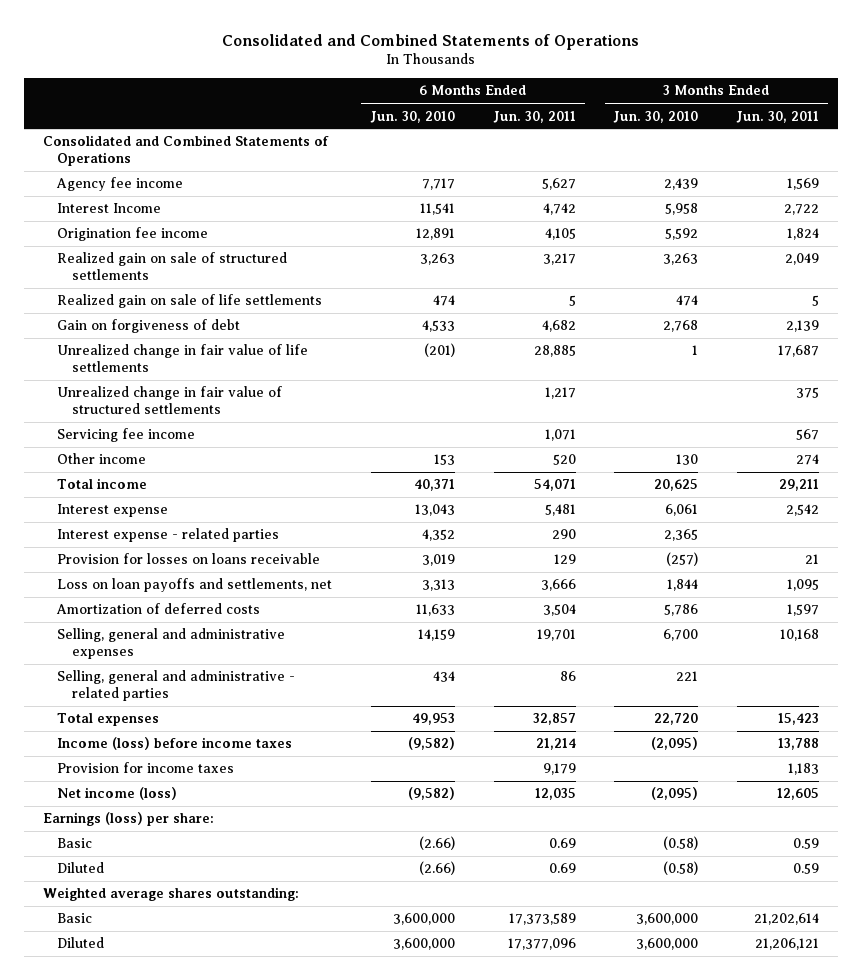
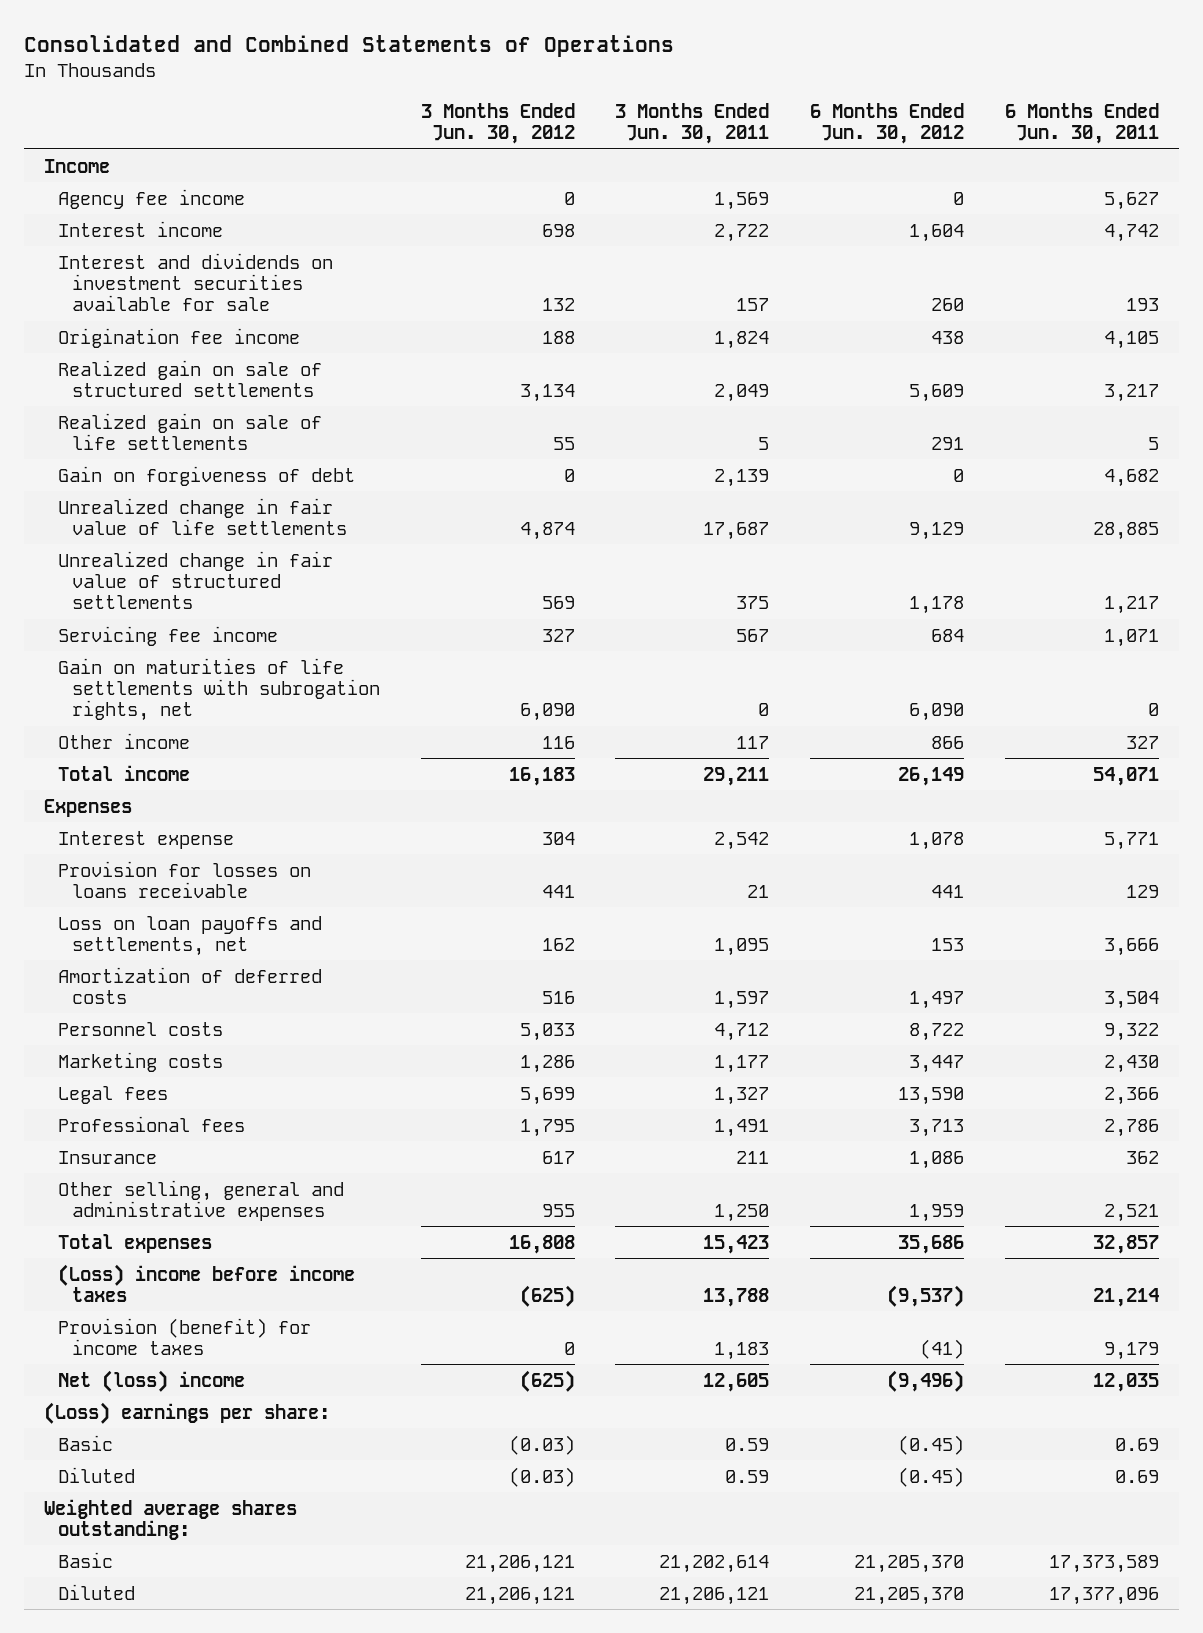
- | 6 Months Ended Jun. 30, 2010 | 6 Months Ended Jun. 30, 2011 | 3 Months Ended Jun. 30, 2010 | 3 Months Ended Jun. 30, 2011
+ | 3 Months Ended Jun. 30, 2012 | 3 Months Ended Jun. 30, 2011 | 6 Months Ended Jun. 30, 2012 | 6 Months Ended Jun. 30, 2011
- Consolidated and Combined Statements of Operations
+ Income
- Interest Income | 11,541 | 4,742 | 5,958 | 2,722
+ Interest income | 698 | 2,722 | 1,604 | 4,742
+ Interest and dividends on investment securities available for sale | 132 | 157 | 260 | 193
- Other income | 153 | 520 | 130 | 274
+ Gain on maturities of life settlements with subrogation rights, net | 6,090 | 0 | 6,090 | 0
+ Other income | 116 | 117 | 866 | 327
- Interest expense | 13,043 | 5,481 | 6,061 | 2,542
- Interest expense - related parties | 4,352 | 290 | 2,365 |
+ Expenses
+ Interest expense | 304 | 2,542 | 1,078 | 5,771
- Selling, general and administrative expenses | 14,159 | 19,701 | 6,700 | 10,168
- Selling, general and administrative - related parties | 434 | 86 | 221 |
+ Personnel costs | 5,033 | 4,712 | 8,722 | 9,322
+ Marketing costs | 1,286 | 1,177 | 3,447 | 2,430
+ Legal fees | 5,699 | 1,327 | 13,590 | 2,366
+ Professional fees | 1,795 | 1,491 | 3,713 | 2,786
+ Insurance | 617 | 211 | 1,086 | 362
+ Other selling, general and administrative expenses | 955 | 1,250 | 1,959 | 2,521
- Income (loss) before income taxes | (9,582) | 21,214 | (2,095) | 13,788
- Provision for income taxes | | 9,179 | | 1,183
- Net income (loss) | (9,582) | 12,035 | (2,095) | 12,605
- Earnings (loss) per share:
+ (Loss) income before income taxes | (625) | 13,788 | (9,537) | 21,214
+ Provision (benefit) for income taxes | 0 | 1,183 | (41) | 9,179
+ Net (loss) income | (625) | 12,605 | (9,496) | 12,035
+ (Loss) earnings per share:

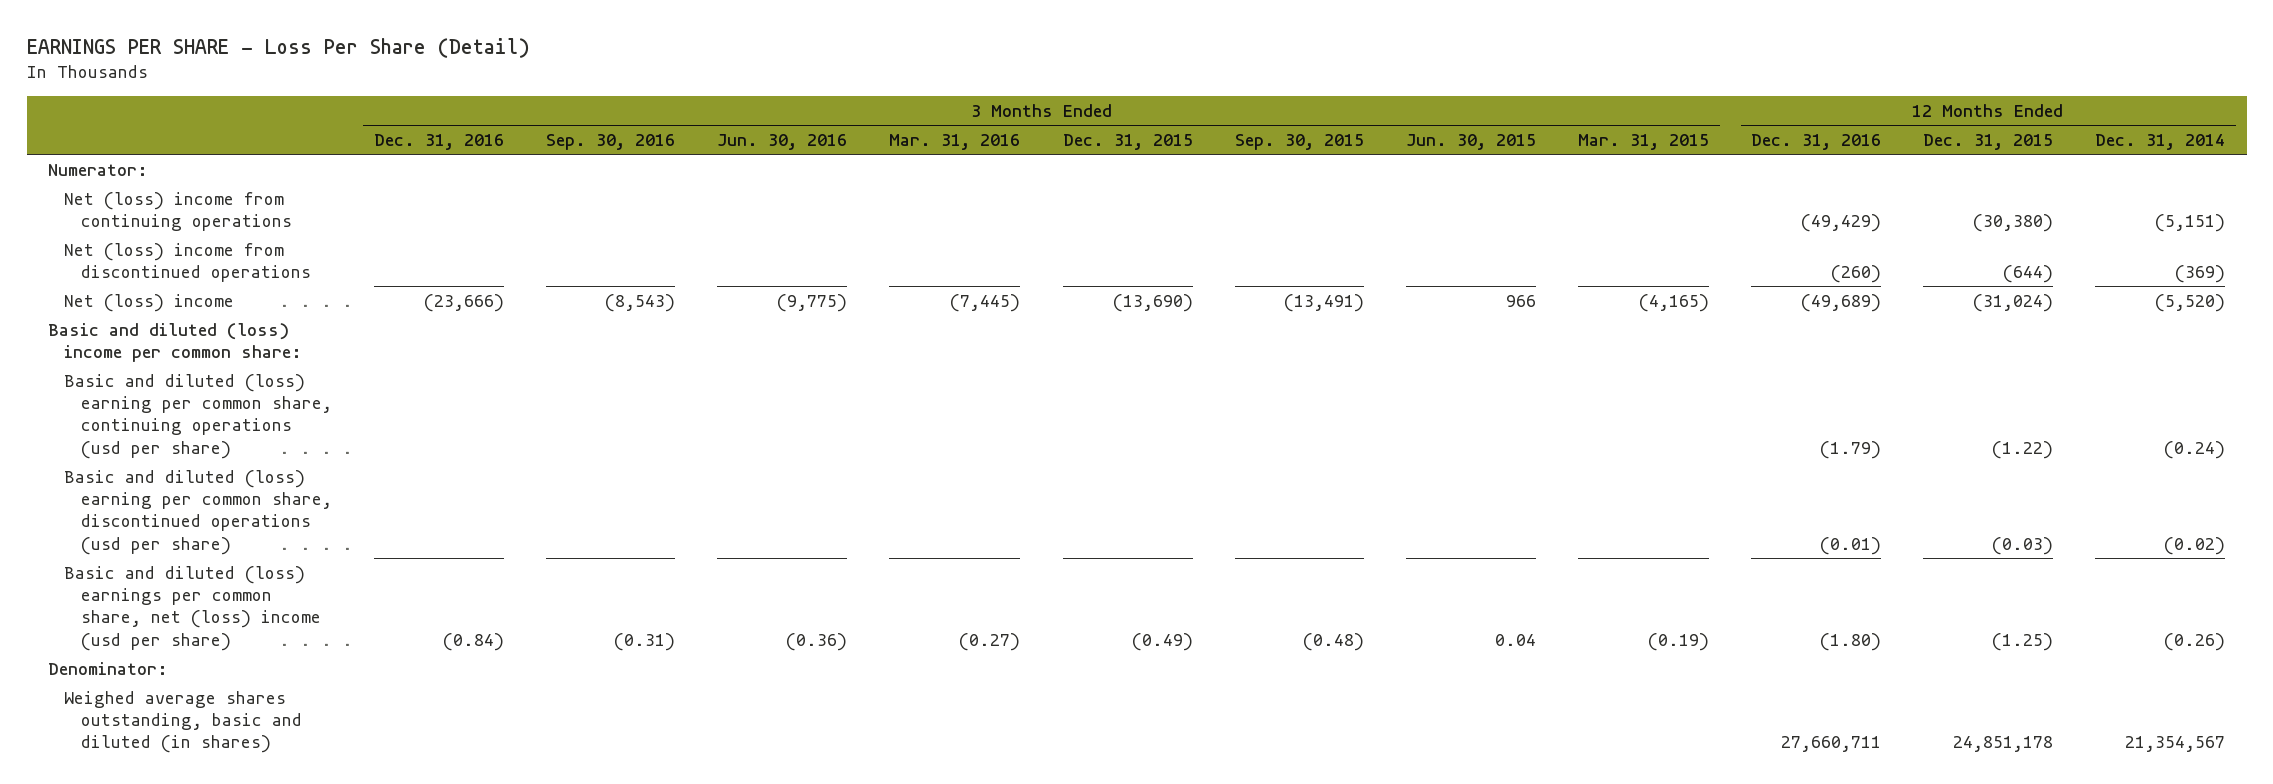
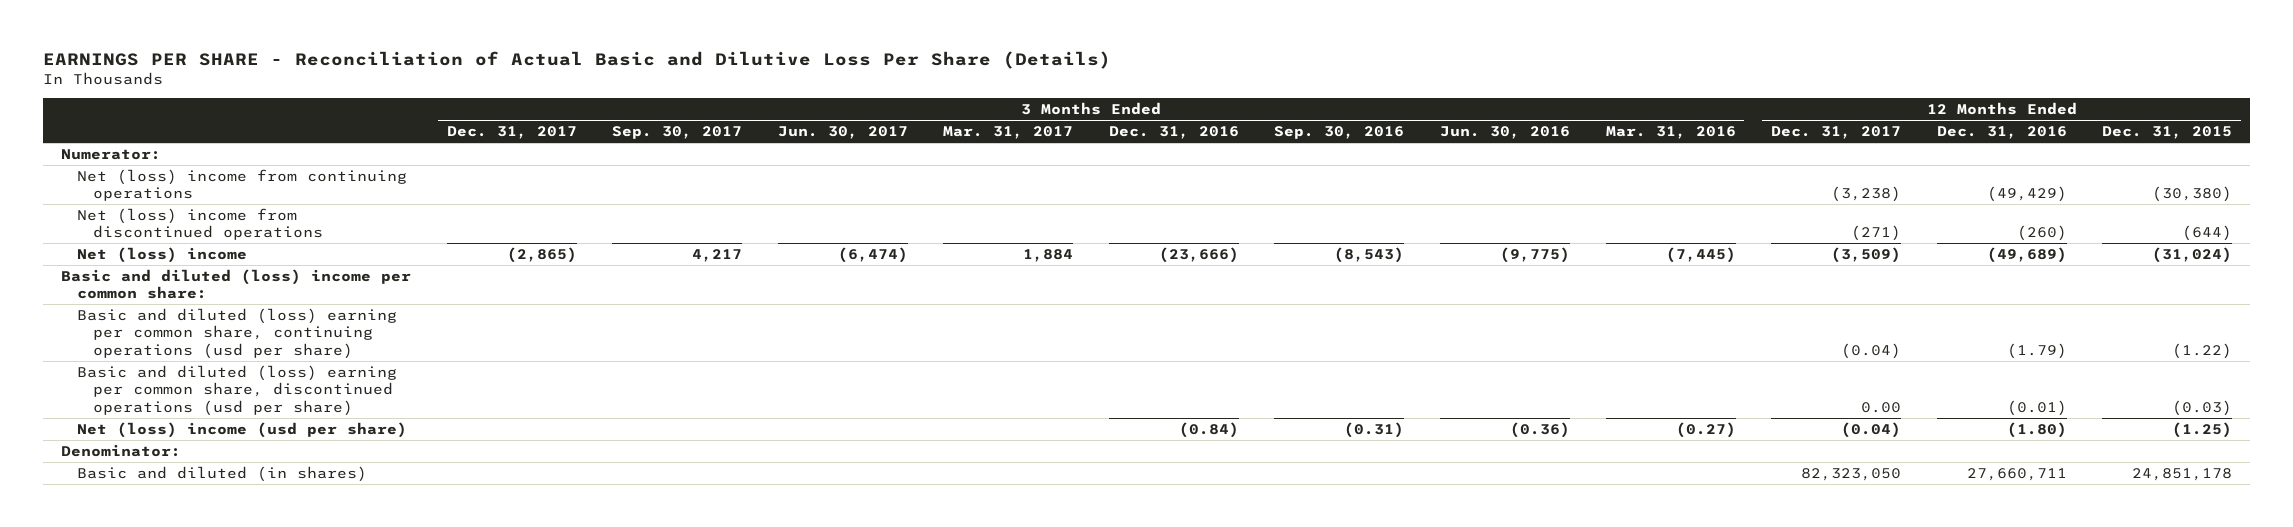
- EARNINGS PER SHARE - Loss Per Share (Detail)
+ EARNINGS PER SHARE - Reconciliation of Actual Basic and Dilutive Loss Per Share (Details)
- | 3 Months Ended Dec. 31, 2016 | 3 Months Ended Sep. 30, 2016 | 3 Months Ended Jun. 30, 2016 | 3 Months Ended Mar. 31, 2016 | 3 Months Ended Dec. 31, 2015 | 3 Months Ended Sep. 30, 2015 | 3 Months Ended Jun. 30, 2015 | 3 Months Ended Mar. 31, 2015 | 12 Months Ended Dec. 31, 2016 | 12 Months Ended Dec. 31, 2015 | 12 Months Ended Dec. 31, 2014
+ | 3 Months Ended Dec. 31, 2017 | 3 Months Ended Sep. 30, 2017 | 3 Months Ended Jun. 30, 2017 | 3 Months Ended Mar. 31, 2017 | 3 Months Ended Dec. 31, 2016 | 3 Months Ended Sep. 30, 2016 | 3 Months Ended Jun. 30, 2016 | 3 Months Ended Mar. 31, 2016 | 12 Months Ended Dec. 31, 2017 | 12 Months Ended Dec. 31, 2016 | 12 Months Ended Dec. 31, 2015
- Basic and diluted (loss) earnings per common share, net (loss) income (usd per share) | (0.84) | (0.31) | (0.36) | (0.27) | (0.49) | (0.48) | 0.04 | (0.19) | (1.80) | (1.25) | (0.26)
+ Net (loss) income (usd per share) | | | | | (0.84) | (0.31) | (0.36) | (0.27) | (0.04) | (1.80) | (1.25)
- Weighed average shares outstanding, basic and diluted (in shares) | | | | | | | | | 27,660,711 | 24,851,178 | 21,354,567
+ Basic and diluted (in shares) | | | | | | | | | 82,323,050 | 27,660,711 | 24,851,178

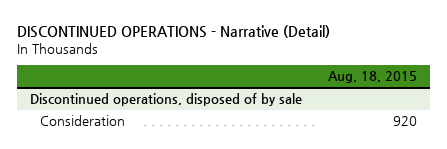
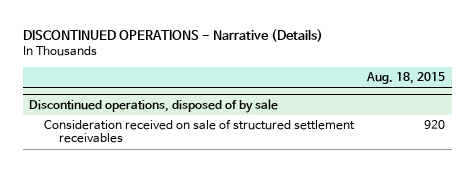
- DISCONTINUED OPERATIONS - Narrative (Detail)
+ DISCONTINUED OPERATIONS - Narrative (Details)
@ Discontinued operations, disposed of by sale
- Consideration | 920
+ Consideration received on sale of structured settlement receivables | 920

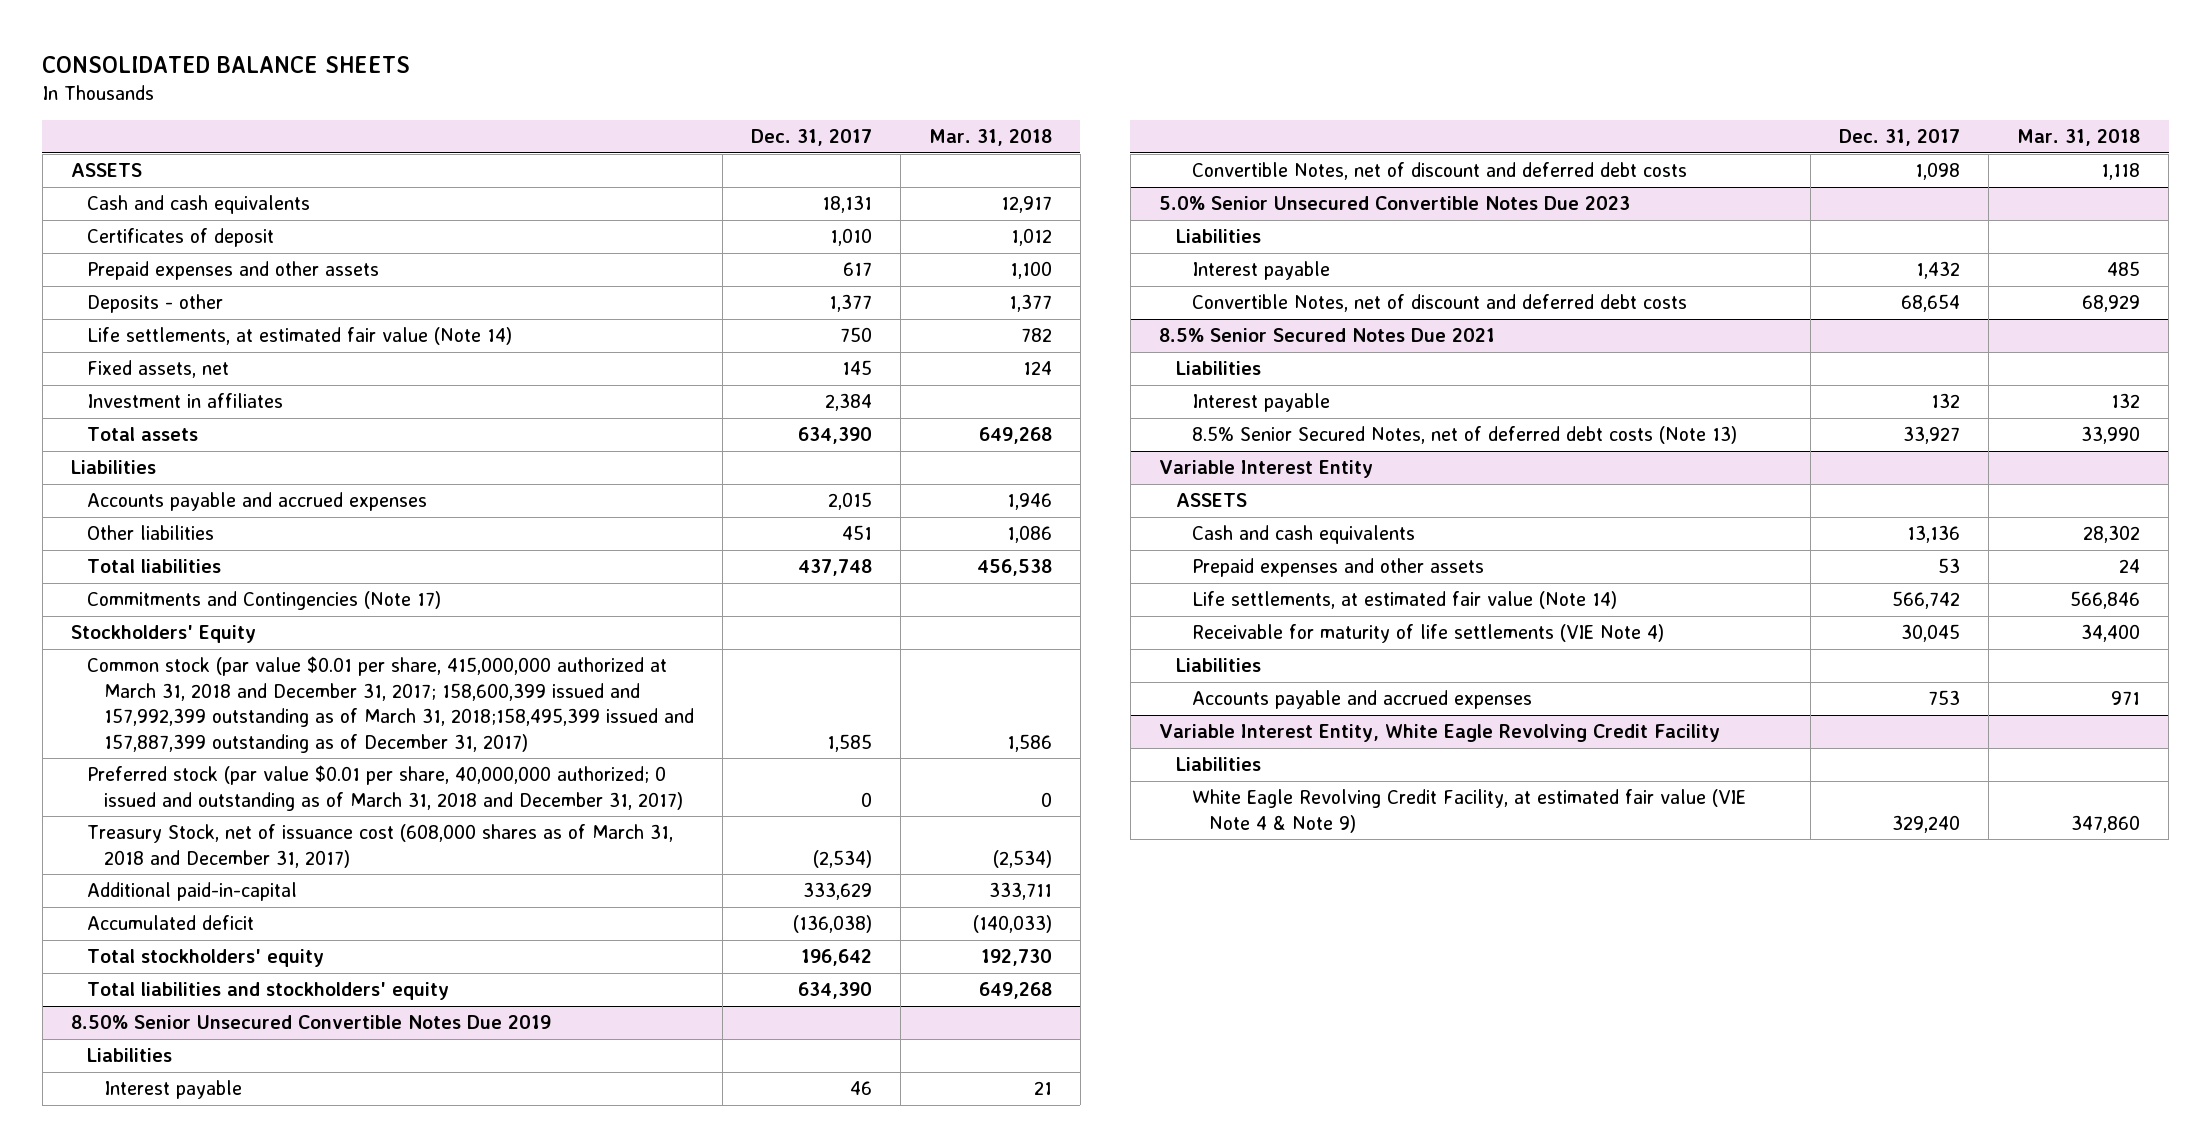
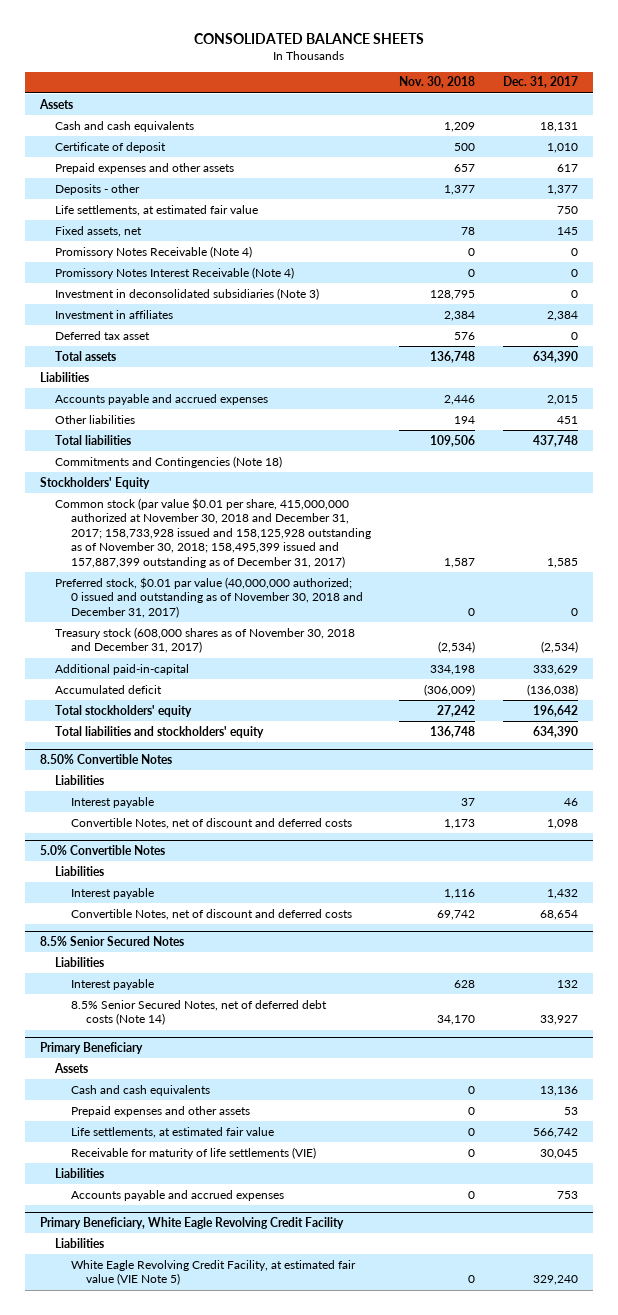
- | Dec. 31, 2017 | Mar. 31, 2018
+ | Nov. 30, 2018 | Dec. 31, 2017
- ASSETS
+ Assets
- Certificates of deposit | 1,010 | 1,012
+ Certificate of deposit | 500 | 1,010
- Life settlements, at estimated fair value (Note 14) | 750 | 782
+ Life settlements, at estimated fair value | | 750
+ Promissory Notes Receivable (Note 4) | 0 | 0
+ Promissory Notes Interest Receivable (Note 4) | 0 | 0
+ Investment in deconsolidated subsidiaries (Note 3) | 128,795 | 0
+ Deferred tax asset | 576 | 0
- Commitments and Contingencies (Note 17)
+ Commitments and Contingencies (Note 18)
- Common stock (par value $0.01 per share, 415,000,000 authorized at March 31, 2018 and December 31, 2017; 158,600,399 issued and 157,992,399 outstanding as of March 31, 2018;158,495,399 issued and 157,887,399 outstanding as of December 31, 2017) | 1,585 | 1,586
- Preferred stock (par value $0.01 per share, 40,000,000 authorized; 0 issued and outstanding as of March 31, 2018 and December 31, 2017) | 0 | 0
- Treasury Stock, net of issuance cost (608,000 shares as of March 31, 2018 and December 31, 2017) | (2,534) | (2,534)
+ Common stock (par value $0.01 per share, 415,000,000 authorized at November 30, 2018 and December 31, 2017; 158,733,928 issued and 158,125,928 outstanding as of November 30, 2018; 158,495,399 issued and 157,887,399 outstanding as of December 31, 2017) | 1,587 | 1,585
+ Preferred stock, $0.01 par value (40,000,000 authorized; 0 issued and outstanding as of November 30, 2018 and December 31, 2017) | 0 | 0
+ Treasury stock (608,000 shares as of November 30, 2018 and December 31, 2017) | (2,534) | (2,534)
- 8.50% Senior Unsecured Convertible Notes Due 2019
+ 8.50% Convertible Notes
- Convertible Notes, net of discount and deferred debt costs | 1,098 | 1,118
- 5.0% Senior Unsecured Convertible Notes Due 2023
+ Convertible Notes, net of discount and deferred costs | 1,173 | 1,098
+ 5.0% Convertible Notes
- Convertible Notes, net of discount and deferred debt costs | 68,654 | 68,929
- 8.5% Senior Secured Notes Due 2021
+ Convertible Notes, net of discount and deferred costs | 69,742 | 68,654
+ 8.5% Senior Secured Notes
- 8.5% Senior Secured Notes, net of deferred debt costs (Note 13) | 33,927 | 33,990
- Variable Interest Entity
- ASSETS
+ 8.5% Senior Secured Notes, net of deferred debt costs (Note 14) | 34,170 | 33,927
+ Primary Beneficiary
+ Assets
- Life settlements, at estimated fair value (Note 14) | 566,742 | 566,846
- Receivable for maturity of life settlements (VIE Note 4) | 30,045 | 34,400
+ Life settlements, at estimated fair value | 0 | 566,742
+ Receivable for maturity of life settlements (VIE) | 0 | 30,045
- Variable Interest Entity, White Eagle Revolving Credit Facility
+ Primary Beneficiary, White Eagle Revolving Credit Facility
- White Eagle Revolving Credit Facility, at estimated fair value (VIE Note 4 & Note 9) | 329,240 | 347,860
+ White Eagle Revolving Credit Facility, at estimated fair value (VIE Note 5) | 0 | 329,240

